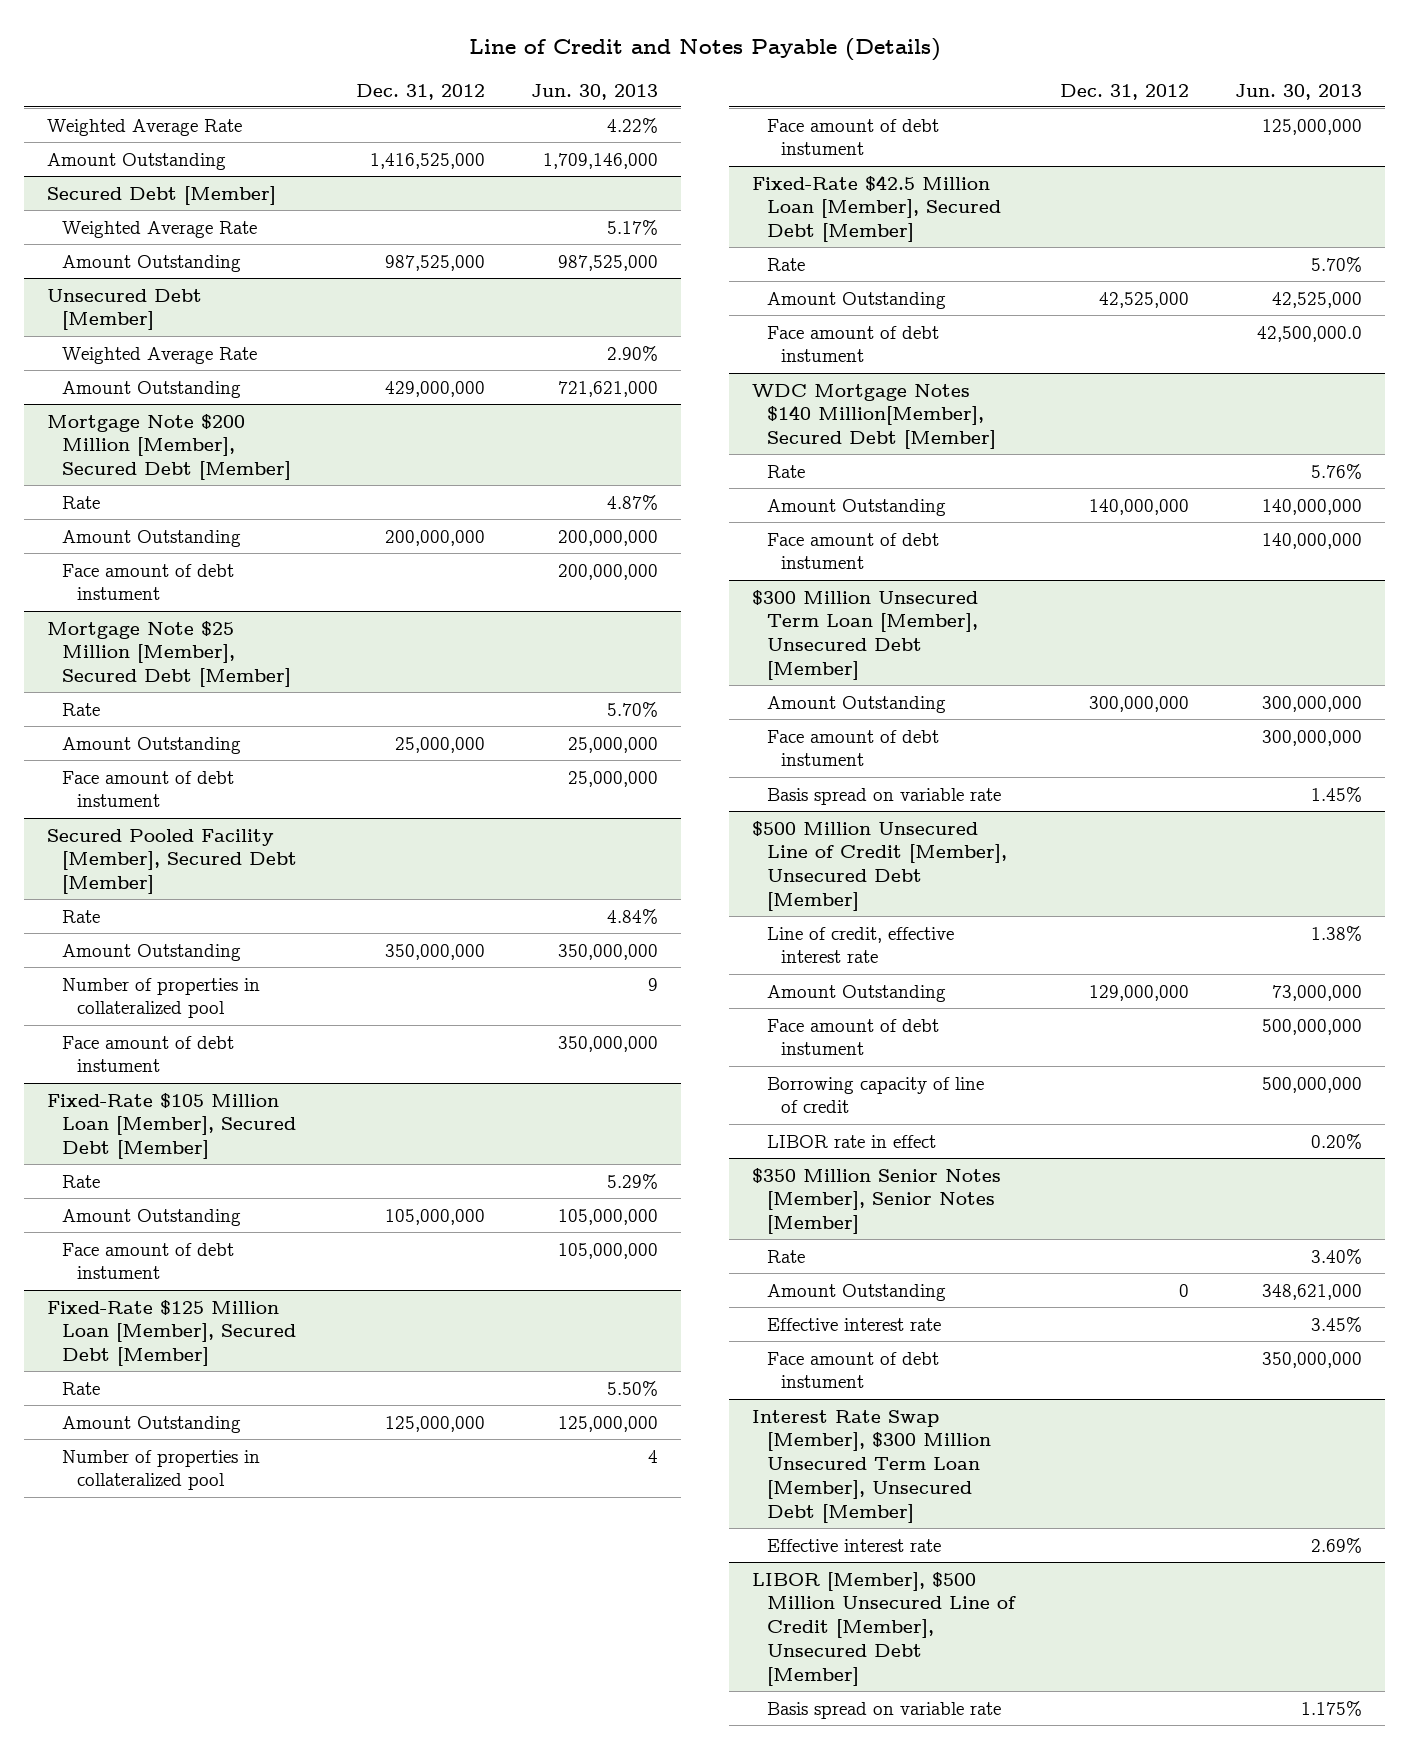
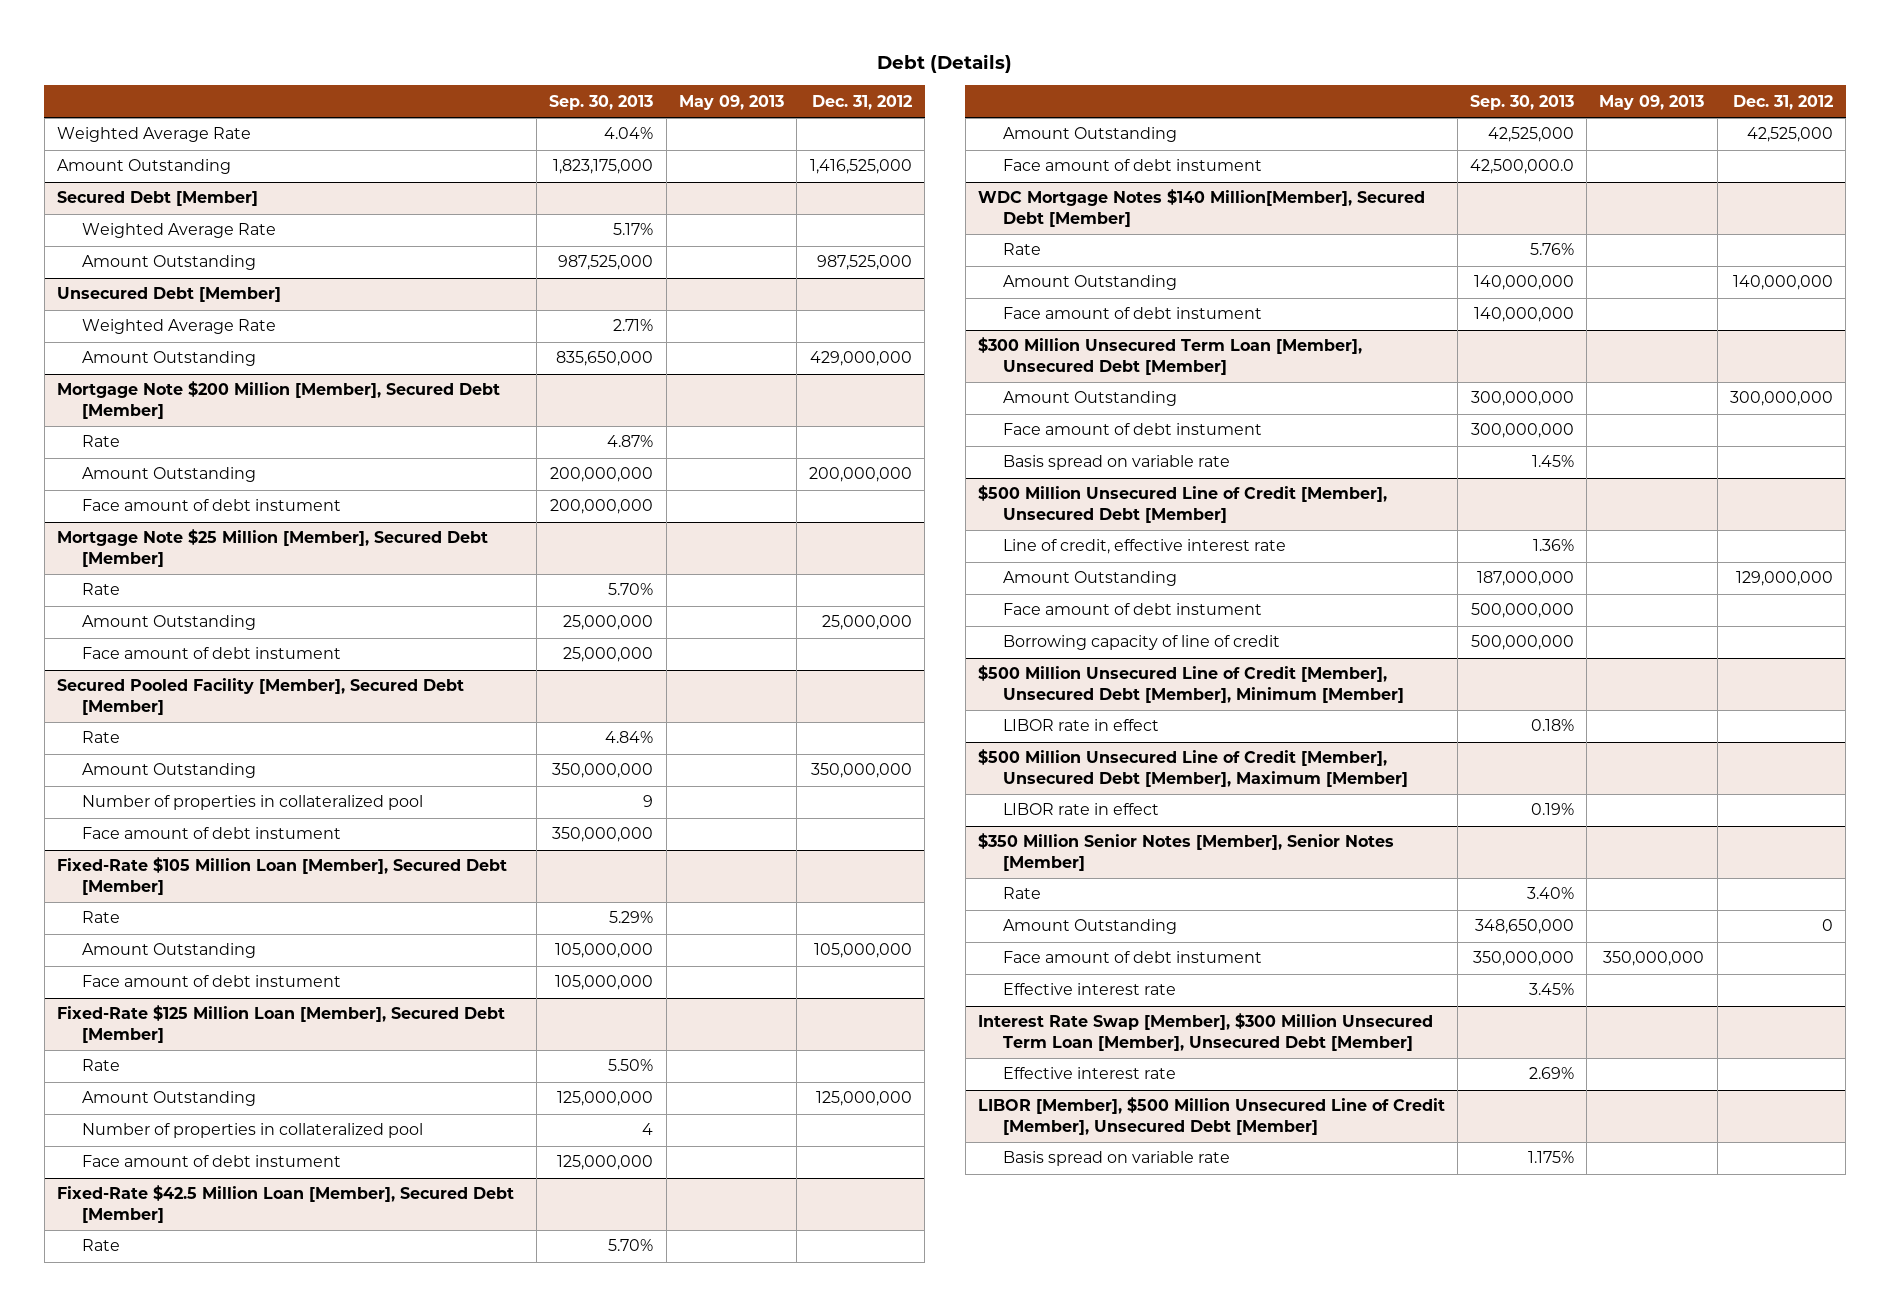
- Line of Credit and Notes Payable (Details)
+ Debt (Details)
- | Dec. 31, 2012 | Jun. 30, 2013
+ | Sep. 30, 2013 | May 09, 2013 | Dec. 31, 2012
@ $500 Million Unsecured Line of Credit [Member], Unsecured Debt [Member]
- LIBOR rate in effect | | 0.20%
+ $500 Million Unsecured Line of Credit [Member], Unsecured Debt [Member], Minimum [Member]
+ LIBOR rate in effect | 0.18% | |
+ $500 Million Unsecured Line of Credit [Member], Unsecured Debt [Member], Maximum [Member]
+ LIBOR rate in effect | 0.19% | |
@ $350 Million Senior Notes [Member], Senior Notes [Member]
moved down: Effective interest rate | 3.45% | |

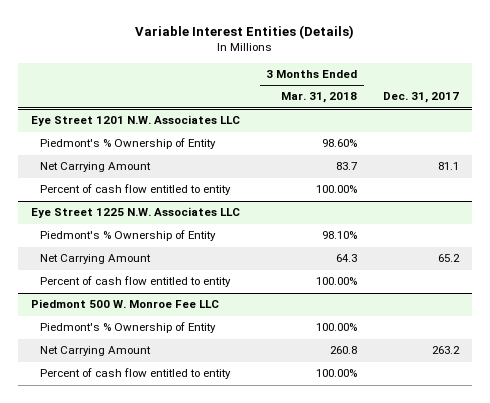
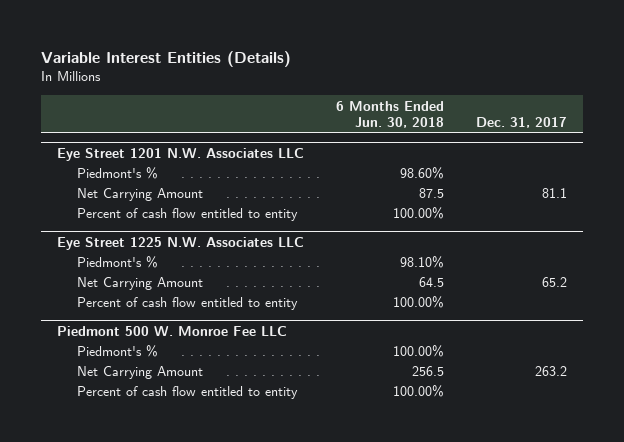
- | 3 Months Ended Mar. 31, 2018 | Dec. 31, 2017
+ | 6 Months Ended Jun. 30, 2018 | Dec. 31, 2017
@ Eye Street 1201 N.W. Associates LLC
- Piedmont's % Ownership of Entity | 98.60% |
+ Piedmont's % | 98.60% |
@ Eye Street 1225 N.W. Associates LLC
- Piedmont's % Ownership of Entity | 98.10% |
+ Piedmont's % | 98.10% |
@ Piedmont 500 W. Monroe Fee LLC
- Piedmont's % Ownership of Entity | 100.00% |
+ Piedmont's % | 100.00% |

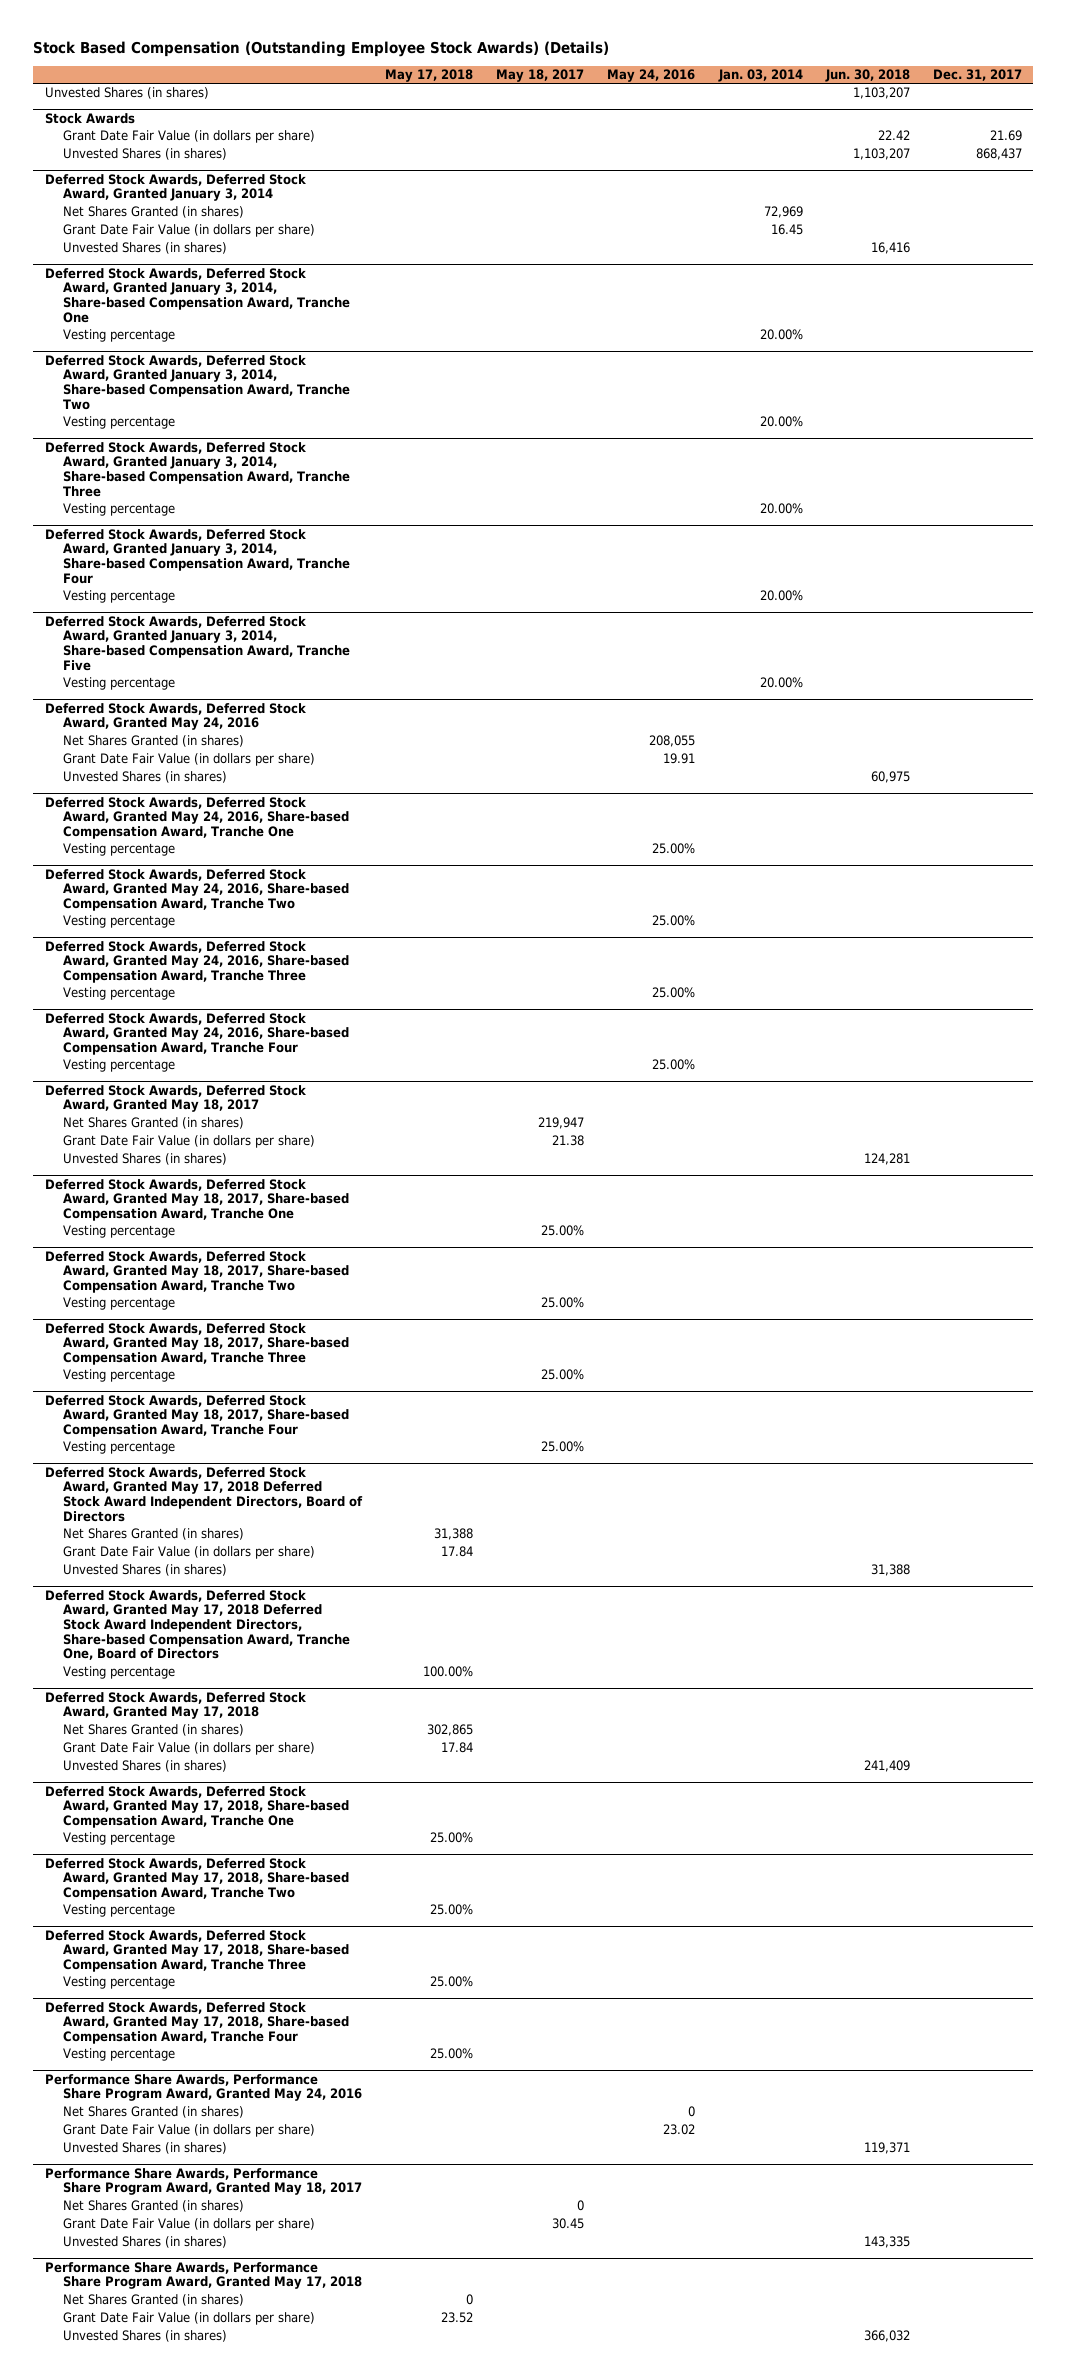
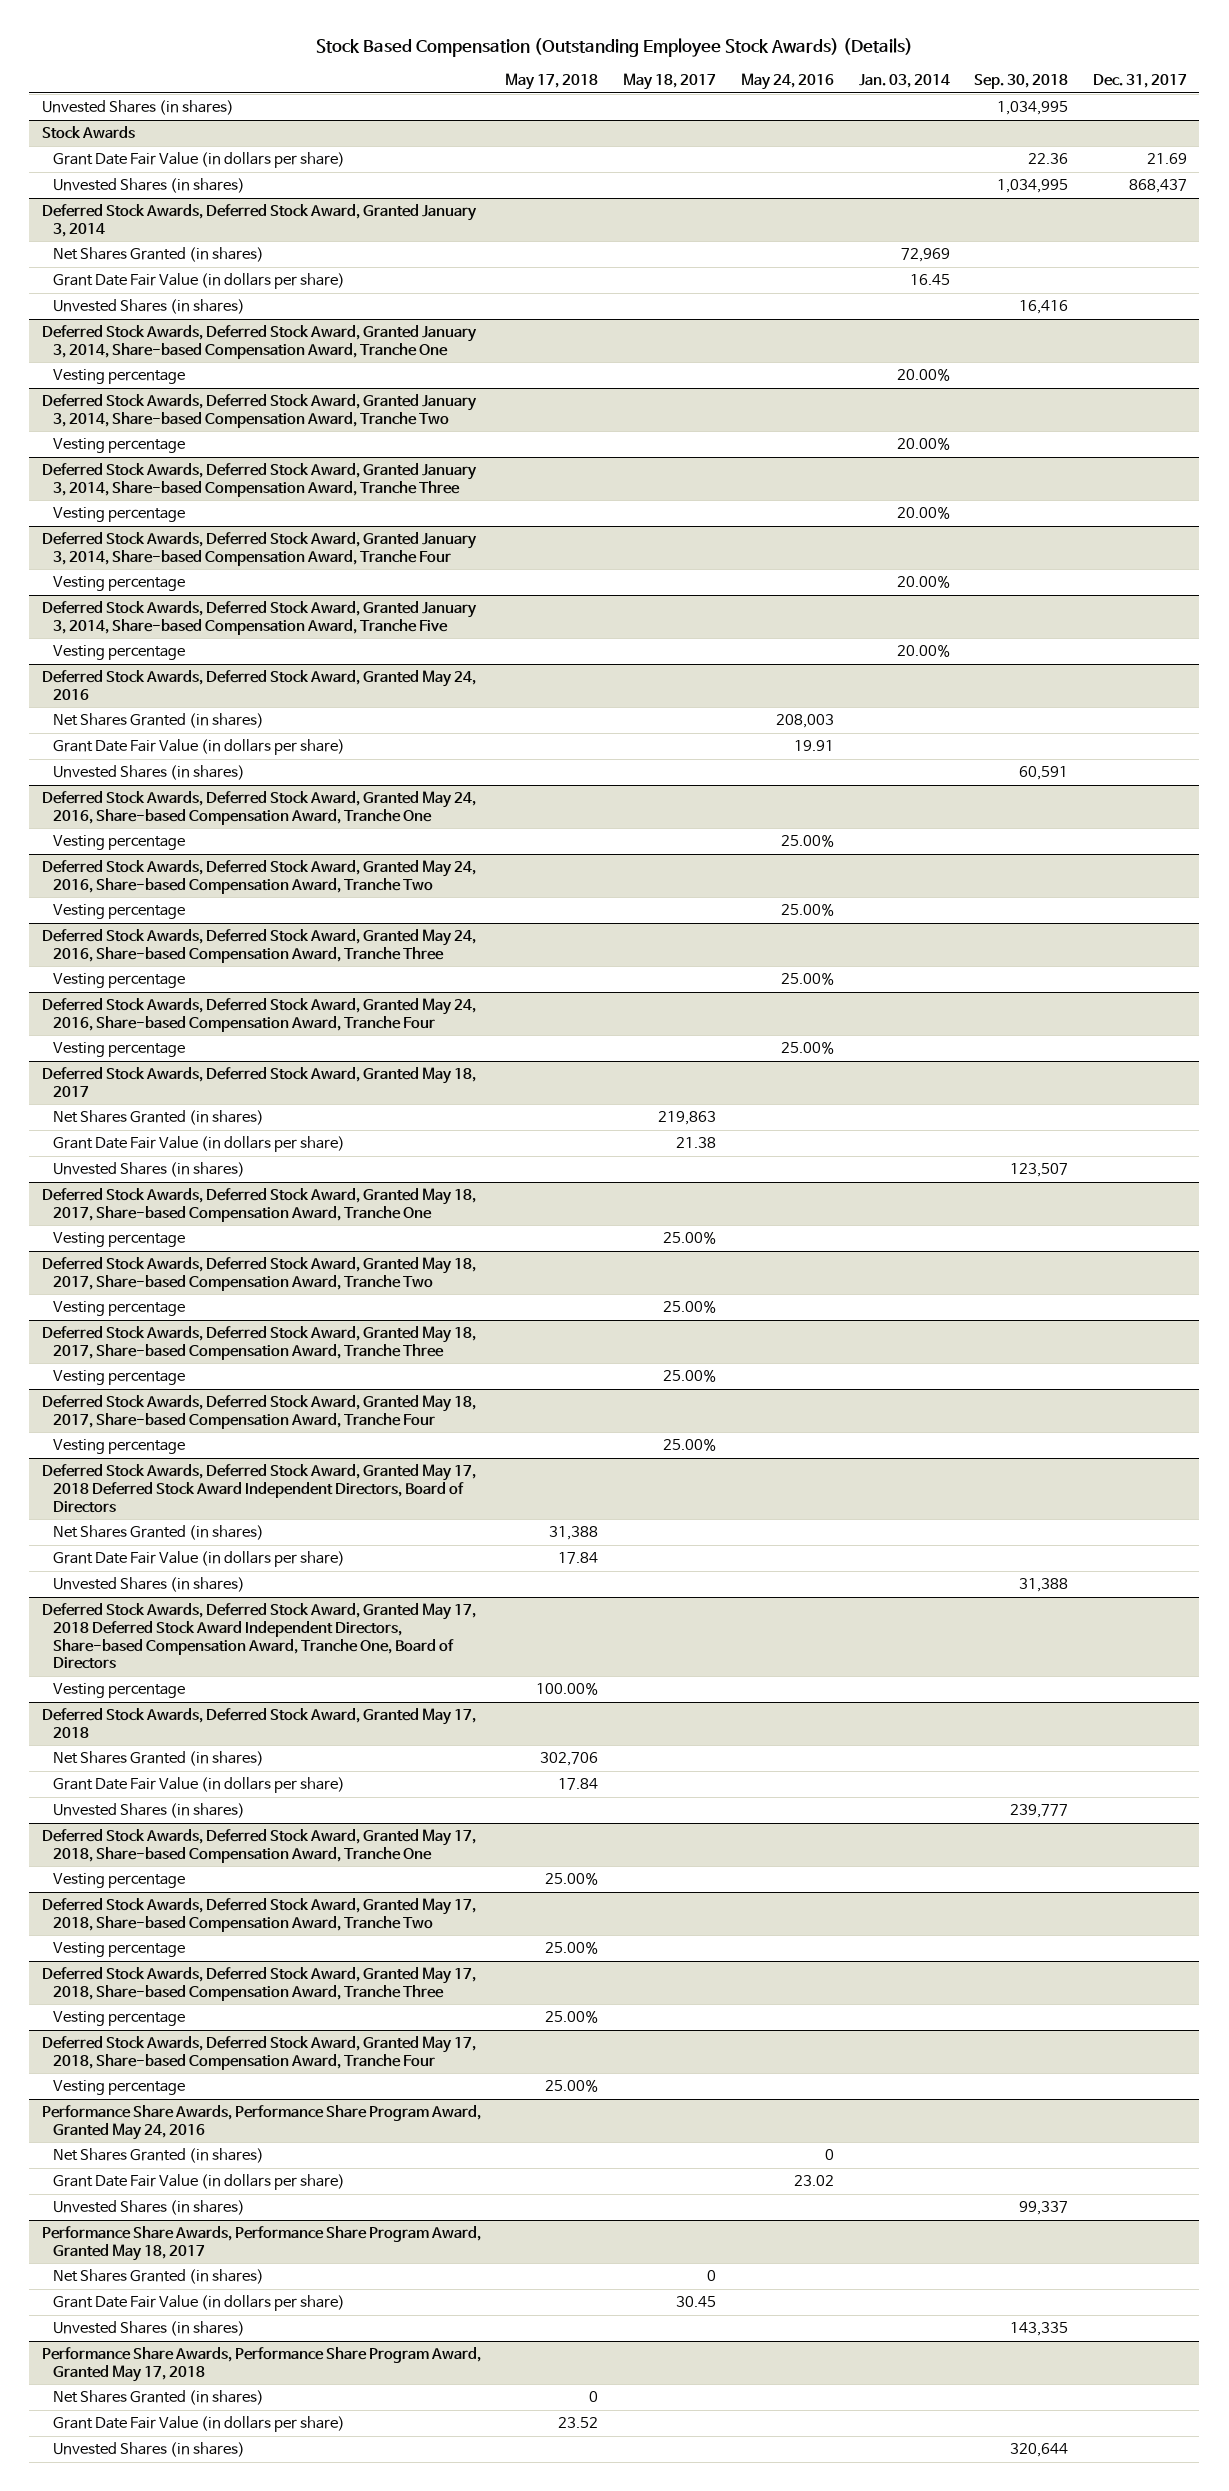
- | May 17, 2018 | May 18, 2017 | May 24, 2016 | Jan. 03, 2014 | Jun. 30, 2018 | Dec. 31, 2017
+ | May 17, 2018 | May 18, 2017 | May 24, 2016 | Jan. 03, 2014 | Sep. 30, 2018 | Dec. 31, 2017
@ Deferred Stock Awards, Deferred Stock Award, Granted May 24, 2016
- Net Shares Granted (in shares) | | | 208,055 | | |
+ Net Shares Granted (in shares) | | | 208,003 | | |
@ Deferred Stock Awards, Deferred Stock Award, Granted May 18, 2017
- Net Shares Granted (in shares) | | 219,947 | | | |
+ Net Shares Granted (in shares) | | 219,863 | | | |
@ Deferred Stock Awards, Deferred Stock Award, Granted May 17, 2018
- Net Shares Granted (in shares) | 302,865 | | | | |
+ Net Shares Granted (in shares) | 302,706 | | | | |

